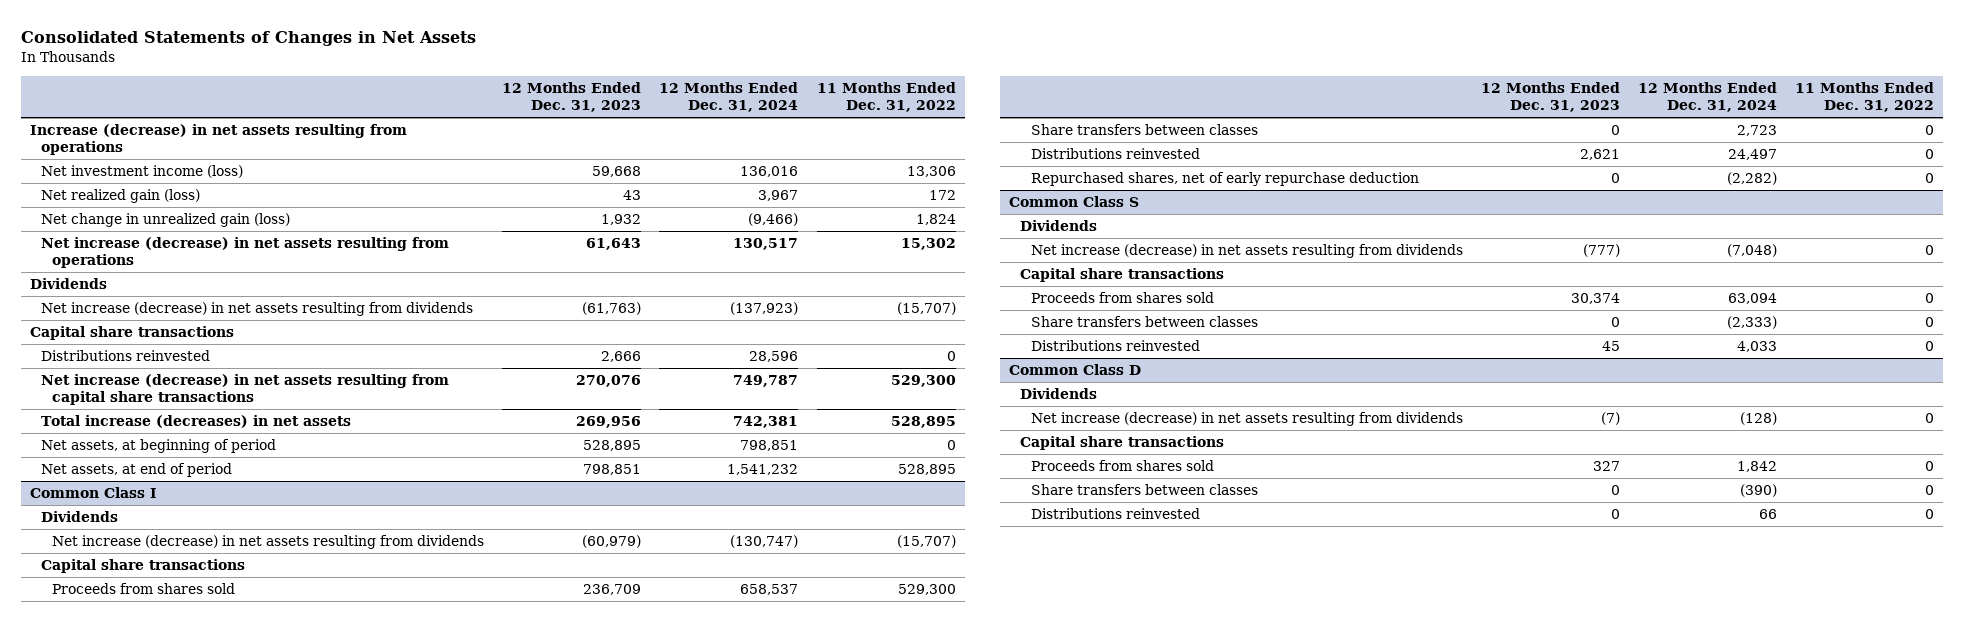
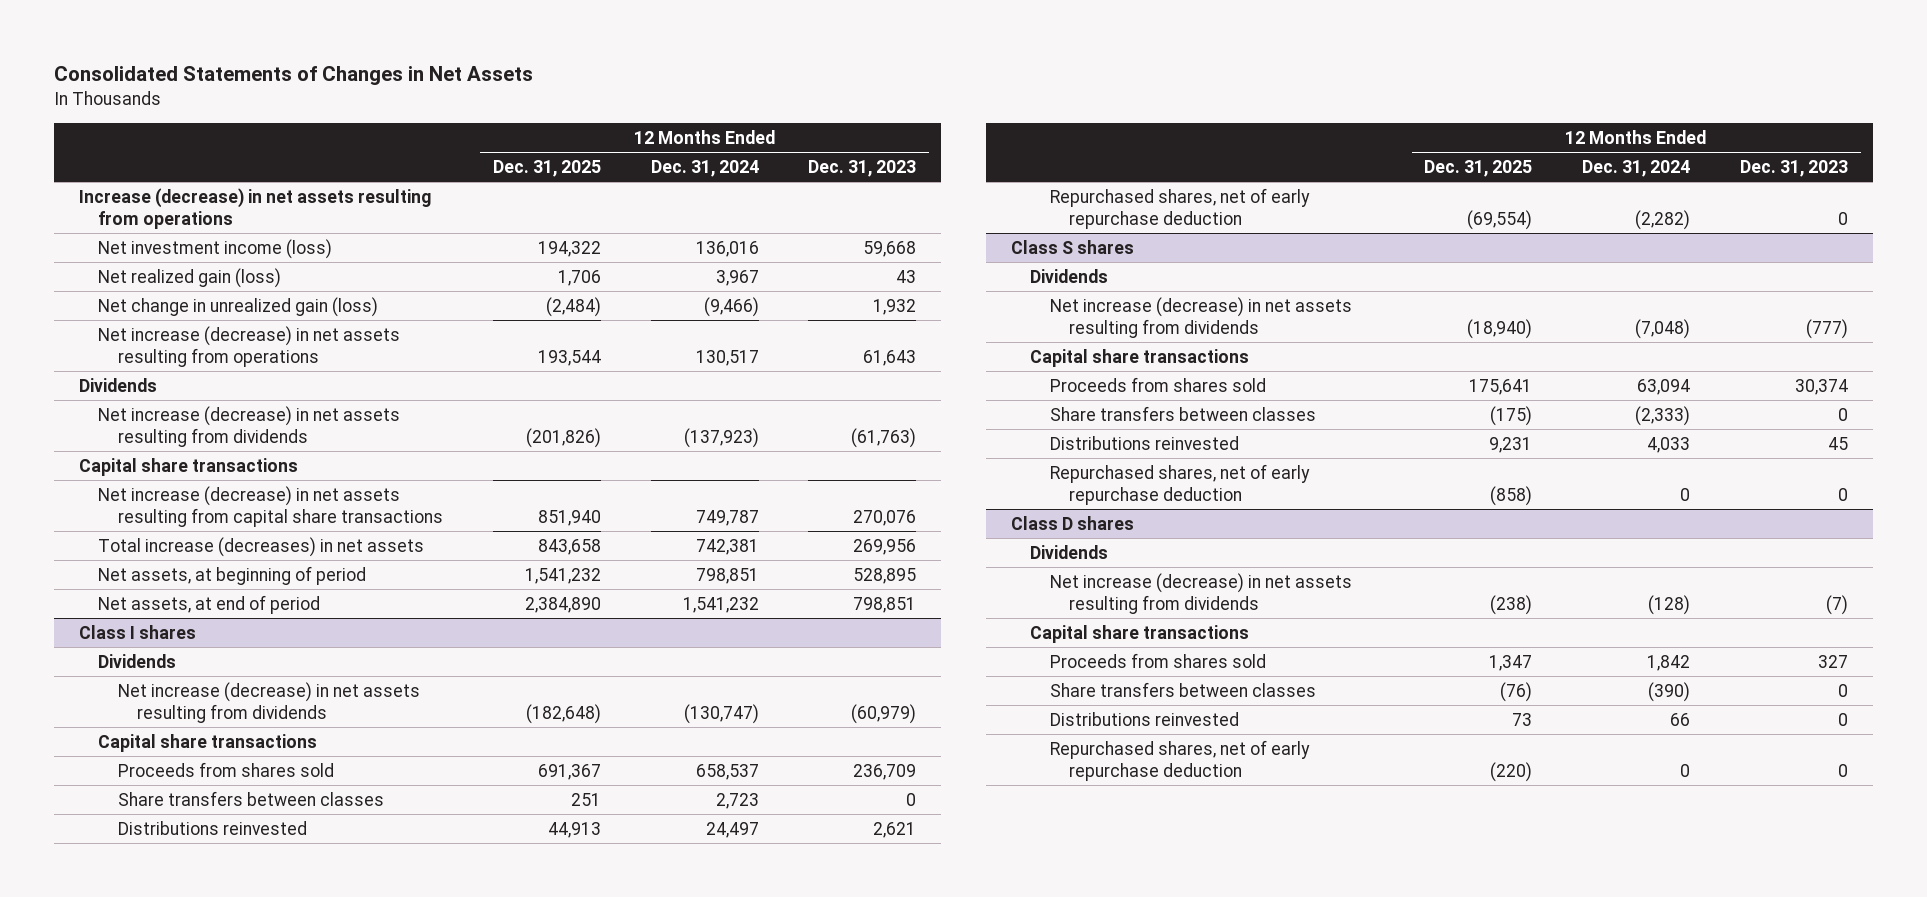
- | 12 Months Ended Dec. 31, 2023 | 12 Months Ended Dec. 31, 2024 | 11 Months Ended Dec. 31, 2022
+ | 12 Months Ended Dec. 31, 2025 | 12 Months Ended Dec. 31, 2024 | 12 Months Ended Dec. 31, 2023
- Distributions reinvested | 2,666 | 28,596 | 0
- Common Class I
+ Class I shares
- Common Class S
+ Class S shares
- Common Class D
+ Repurchased shares, net of early repurchase deduction | (858) | 0 | 0
+ Class D shares
+ Repurchased shares, net of early repurchase deduction | (220) | 0 | 0

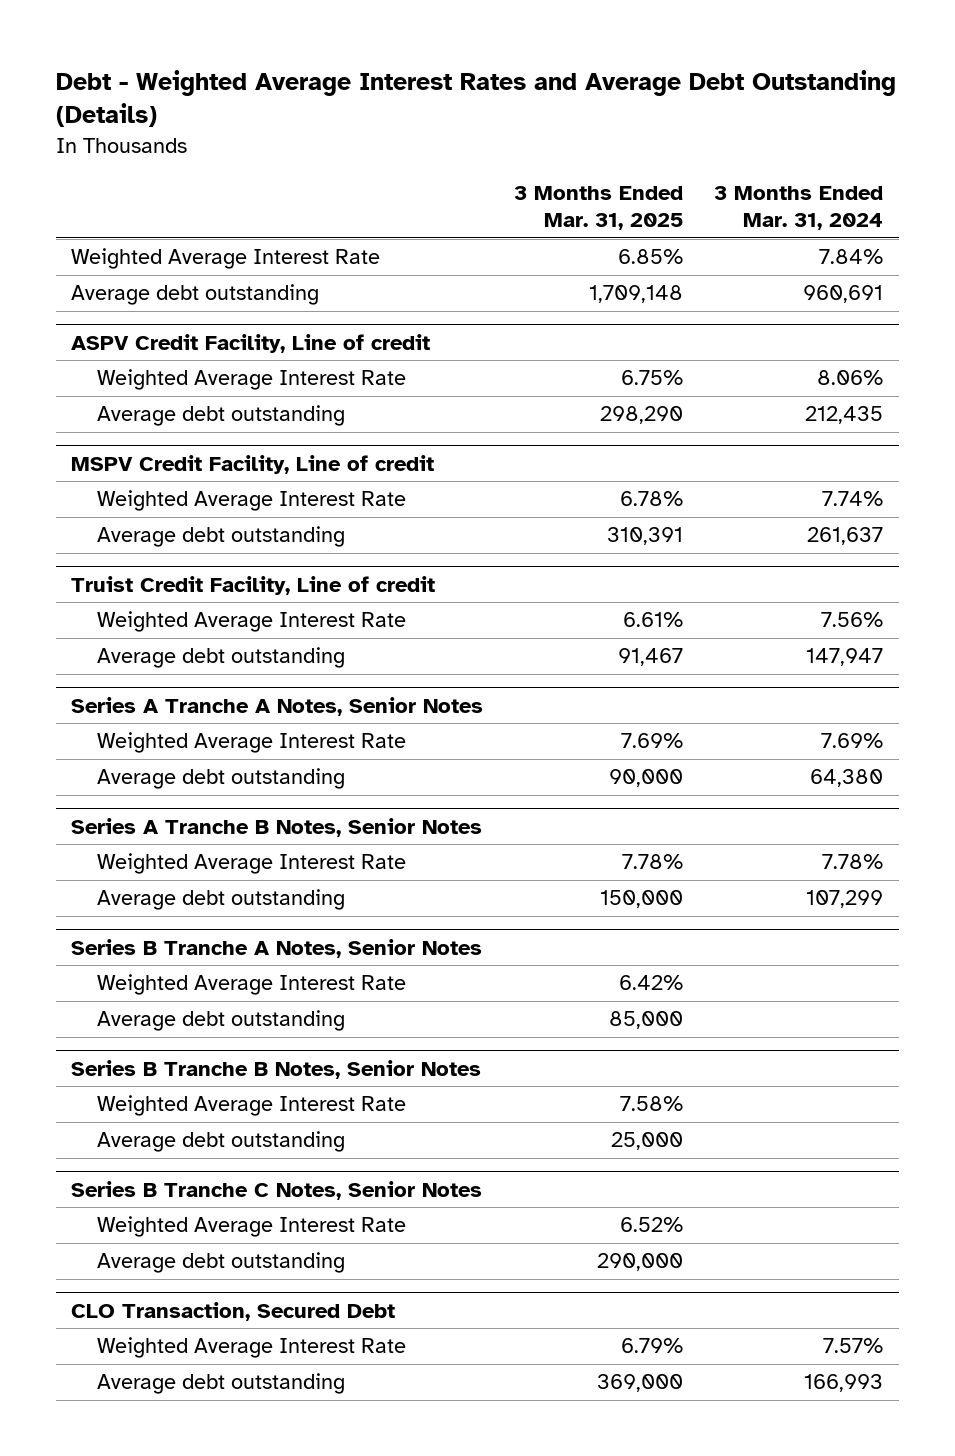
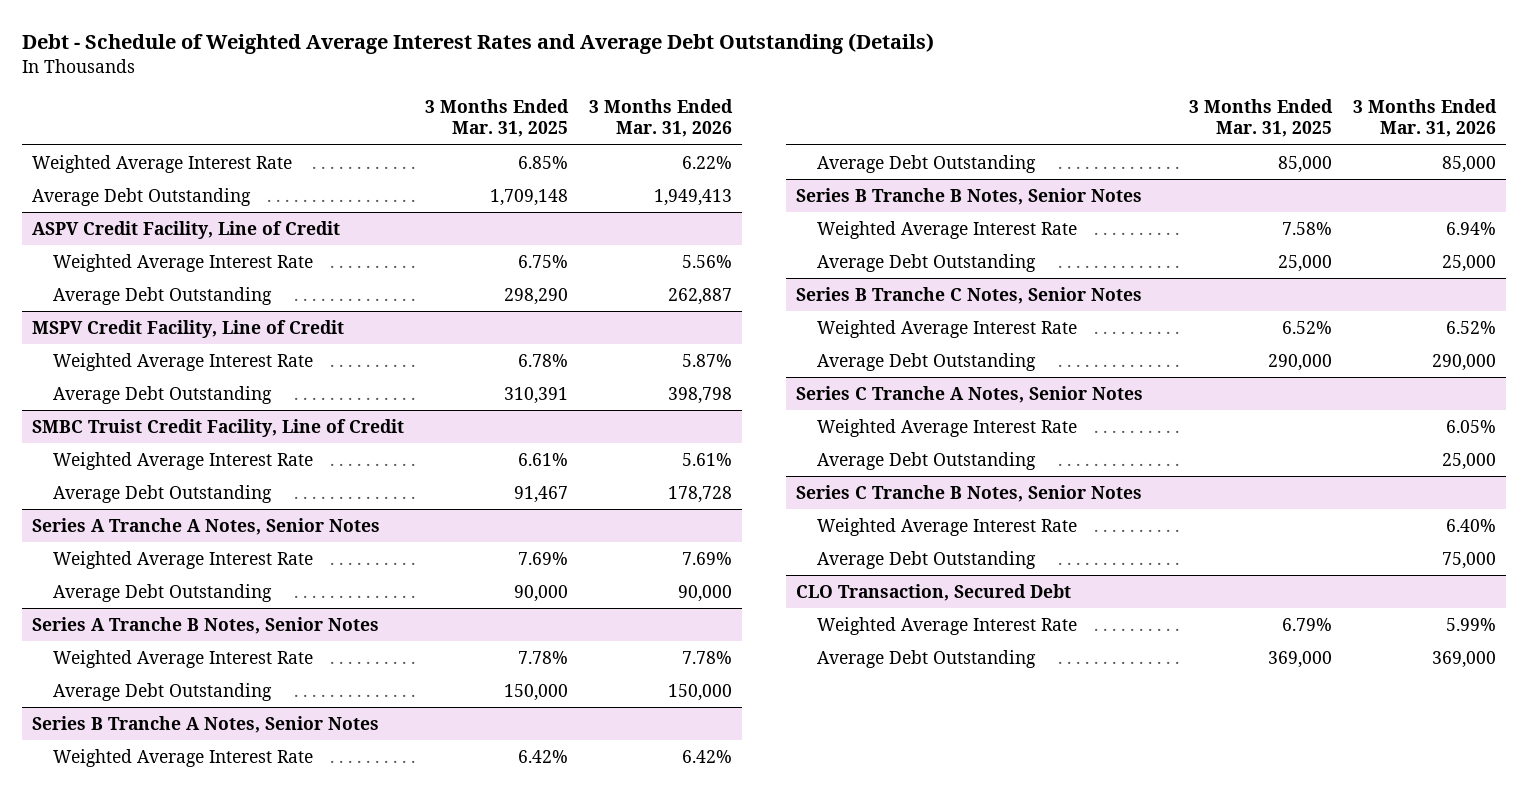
- Debt - Weighted Average Interest Rates and Average Debt Outstanding (Details)
+ Debt - Schedule of Weighted Average Interest Rates and Average Debt Outstanding (Details)
- | 3 Months Ended Mar. 31, 2025 | 3 Months Ended Mar. 31, 2024
+ | 3 Months Ended Mar. 31, 2025 | 3 Months Ended Mar. 31, 2026
- Average debt outstanding | 1,709,148 | 960,691
- ASPV Credit Facility, Line of credit
+ Average Debt Outstanding | 1,709,148 | 1,949,413
+ ASPV Credit Facility, Line of Credit
- Average debt outstanding | 298,290 | 212,435
- MSPV Credit Facility, Line of credit
+ Average Debt Outstanding | 298,290 | 262,887
+ MSPV Credit Facility, Line of Credit
- Average debt outstanding | 310,391 | 261,637
- Truist Credit Facility, Line of credit
+ Average Debt Outstanding | 310,391 | 398,798
+ SMBC Truist Credit Facility, Line of Credit
- Average debt outstanding | 91,467 | 147,947
+ Average Debt Outstanding | 91,467 | 178,728
@ Series A Tranche A Notes, Senior Notes
- Average debt outstanding | 90,000 | 64,380
+ Average Debt Outstanding | 90,000 | 90,000
@ Series A Tranche B Notes, Senior Notes
- Average debt outstanding | 150,000 | 107,299
+ Average Debt Outstanding | 150,000 | 150,000
@ Series B Tranche A Notes, Senior Notes
- Average debt outstanding | 85,000 |
+ Average Debt Outstanding | 85,000 | 85,000
@ Series B Tranche B Notes, Senior Notes
- Average debt outstanding | 25,000 |
+ Average Debt Outstanding | 25,000 | 25,000
@ Series B Tranche C Notes, Senior Notes
- Average debt outstanding | 290,000 |
+ Average Debt Outstanding | 290,000 | 290,000
+ Series C Tranche A Notes, Senior Notes
+ Weighted Average Interest Rate | | 6.05%
+ Average Debt Outstanding | | 25,000
+ Series C Tranche B Notes, Senior Notes
+ Weighted Average Interest Rate | | 6.40%
+ Average Debt Outstanding | | 75,000
@ CLO Transaction, Secured Debt
- Average debt outstanding | 369,000 | 166,993
+ Average Debt Outstanding | 369,000 | 369,000

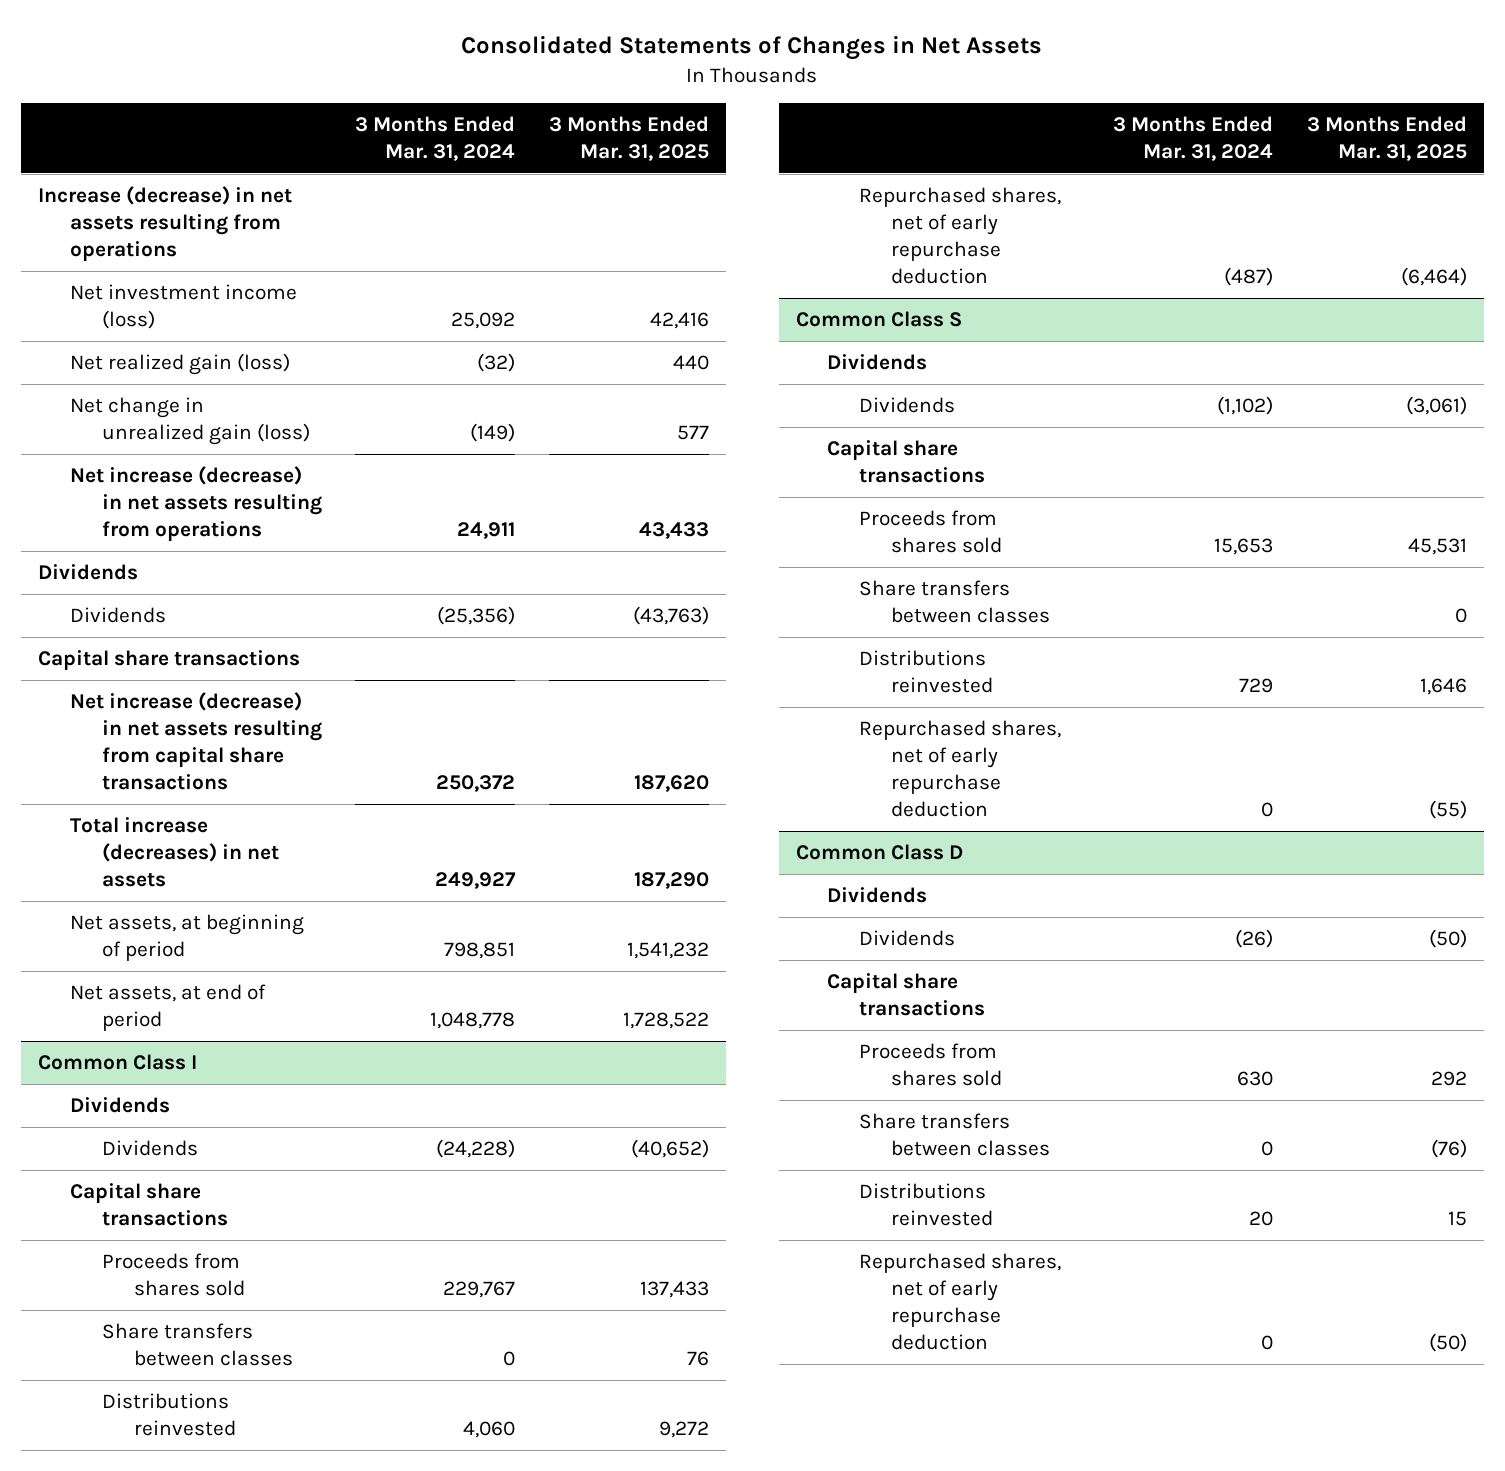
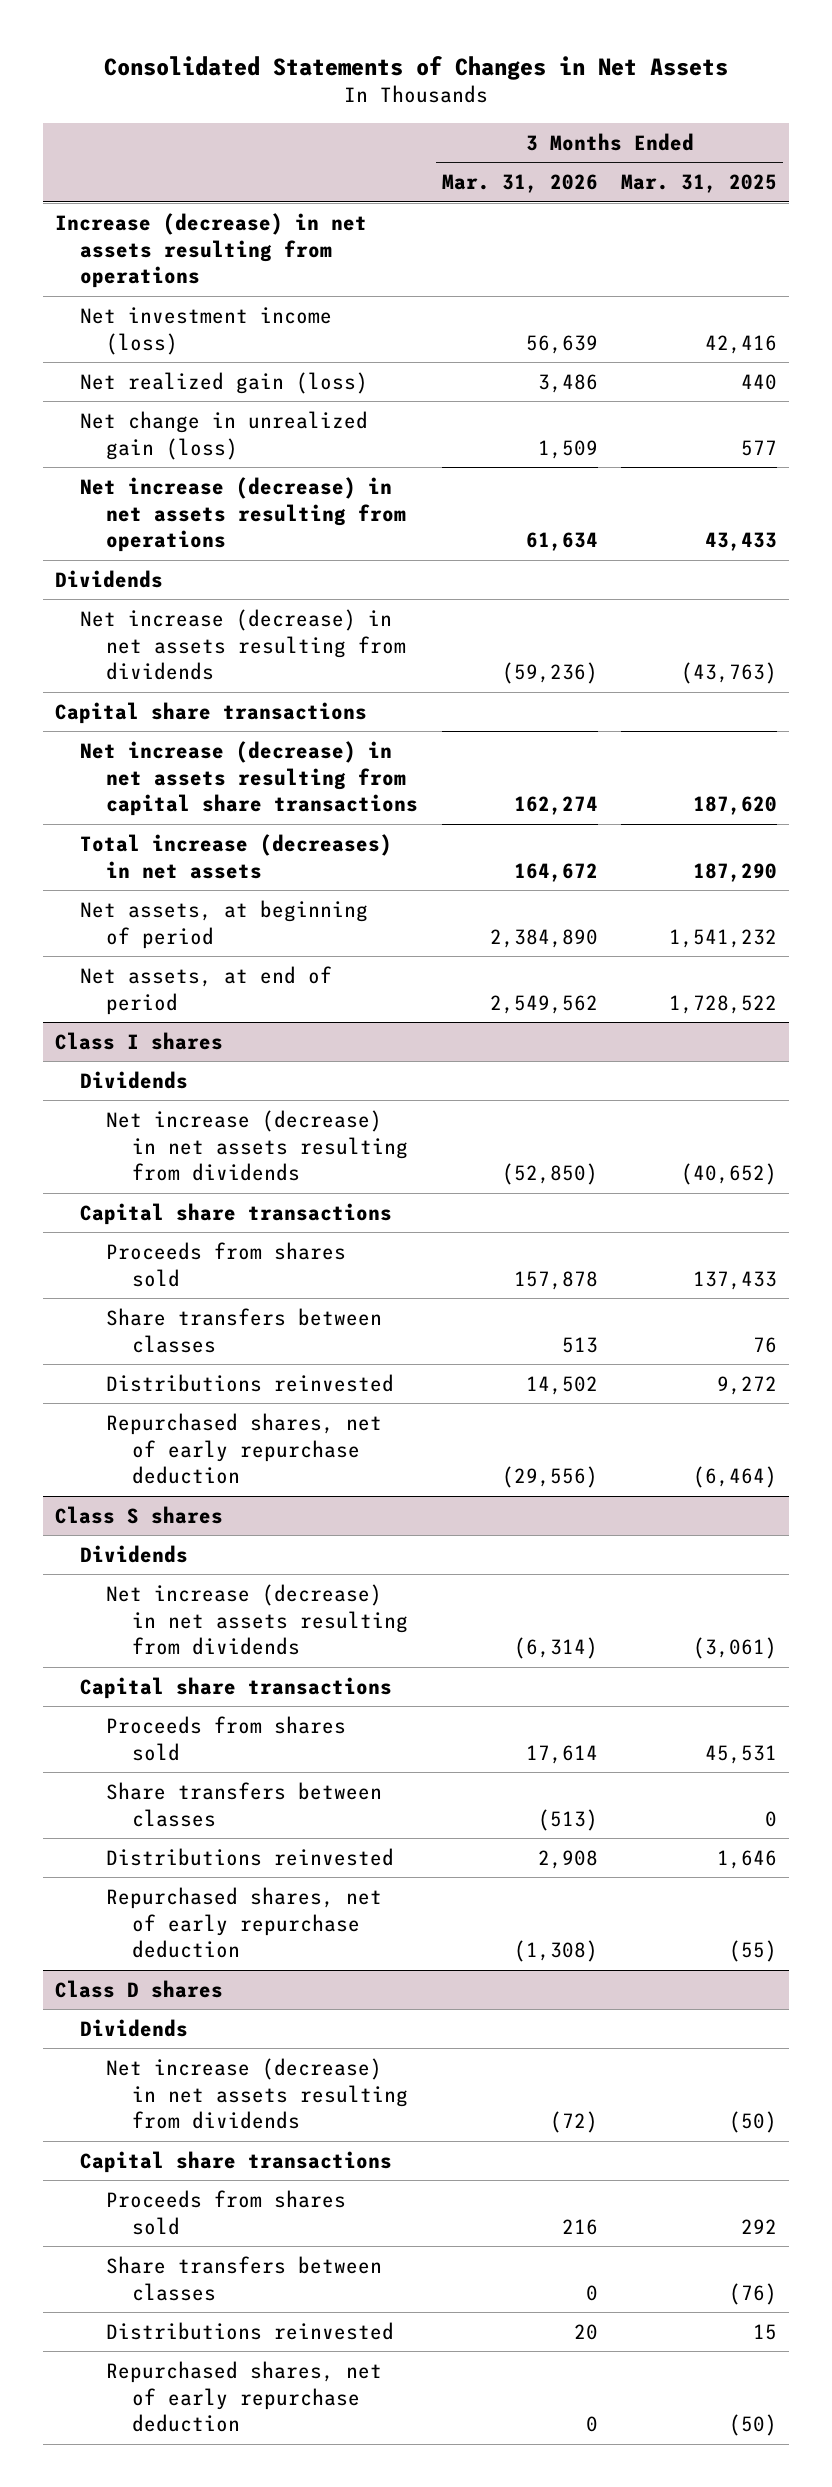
- | 3 Months Ended Mar. 31, 2024 | 3 Months Ended Mar. 31, 2025
+ | 3 Months Ended Mar. 31, 2026 | 3 Months Ended Mar. 31, 2025
- Dividends | (25,356) | (43,763)
+ Net increase (decrease) in net assets resulting from dividends | (59,236) | (43,763)
- Common Class I
+ Class I shares
- Dividends | (24,228) | (40,652)
+ Net increase (decrease) in net assets resulting from dividends | (52,850) | (40,652)
- Common Class S
+ Class S shares
- Dividends | (1,102) | (3,061)
+ Net increase (decrease) in net assets resulting from dividends | (6,314) | (3,061)
- Common Class D
+ Class D shares
- Dividends | (26) | (50)
+ Net increase (decrease) in net assets resulting from dividends | (72) | (50)

